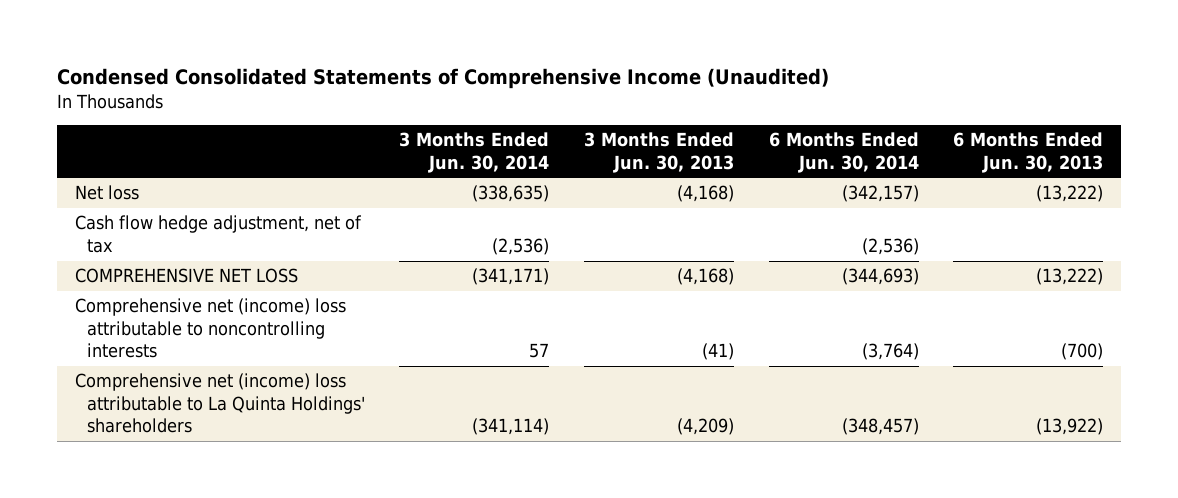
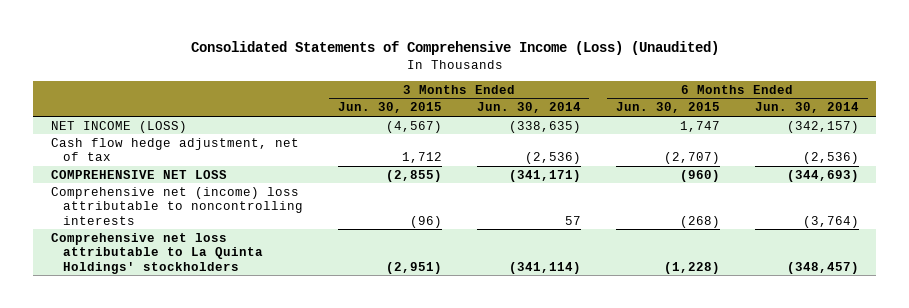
- Condensed Consolidated Statements of Comprehensive Income (Unaudited)
+ Consolidated Statements of Comprehensive Income (Loss) (Unaudited)
- | 3 Months Ended Jun. 30, 2014 | 3 Months Ended Jun. 30, 2013 | 6 Months Ended Jun. 30, 2014 | 6 Months Ended Jun. 30, 2013
+ | 3 Months Ended Jun. 30, 2015 | 3 Months Ended Jun. 30, 2014 | 6 Months Ended Jun. 30, 2015 | 6 Months Ended Jun. 30, 2014
- Net loss | (338,635) | (4,168) | (342,157) | (13,222)
+ NET INCOME (LOSS) | (4,567) | (338,635) | 1,747 | (342,157)
- Comprehensive net (income) loss attributable to La Quinta Holdings' shareholders | (341,114) | (4,209) | (348,457) | (13,922)
+ Comprehensive net loss attributable to La Quinta Holdings' stockholders | (2,951) | (341,114) | (1,228) | (348,457)

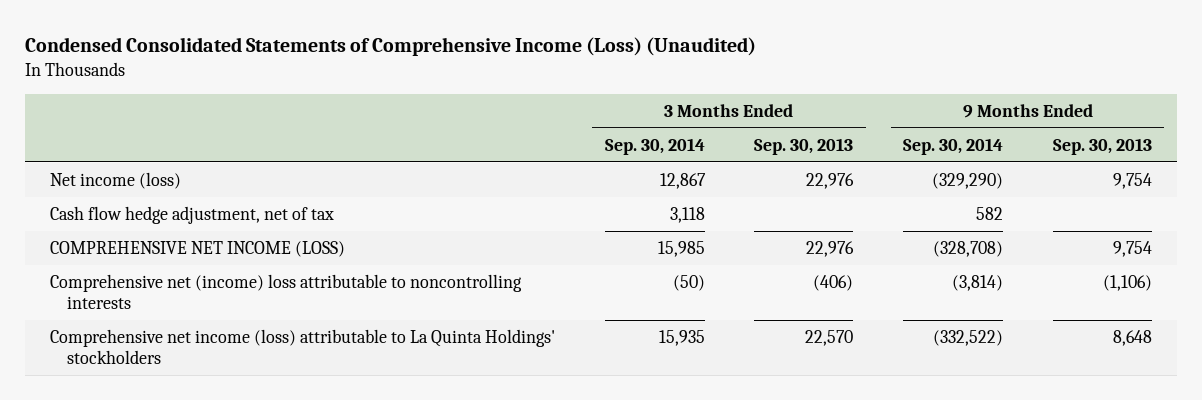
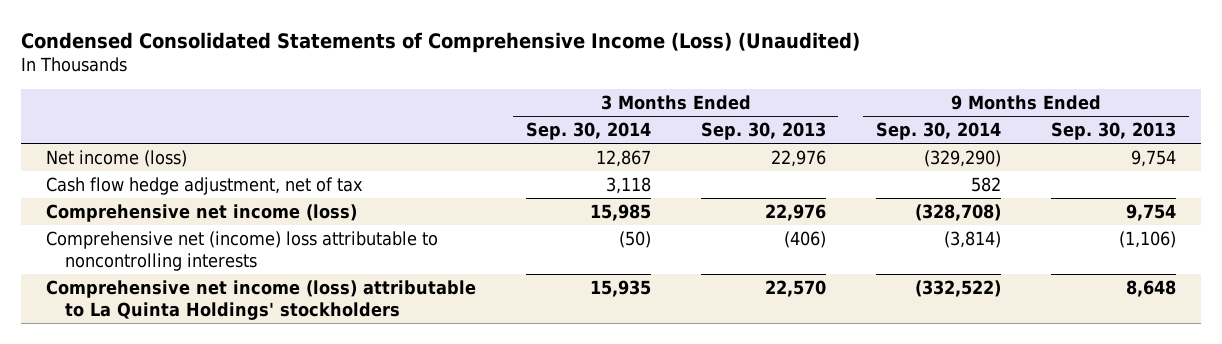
- COMPREHENSIVE NET INCOME (LOSS) | 15,985 | 22,976 | (328,708) | 9,754
+ Comprehensive net income (loss) | 15,985 | 22,976 | (328,708) | 9,754

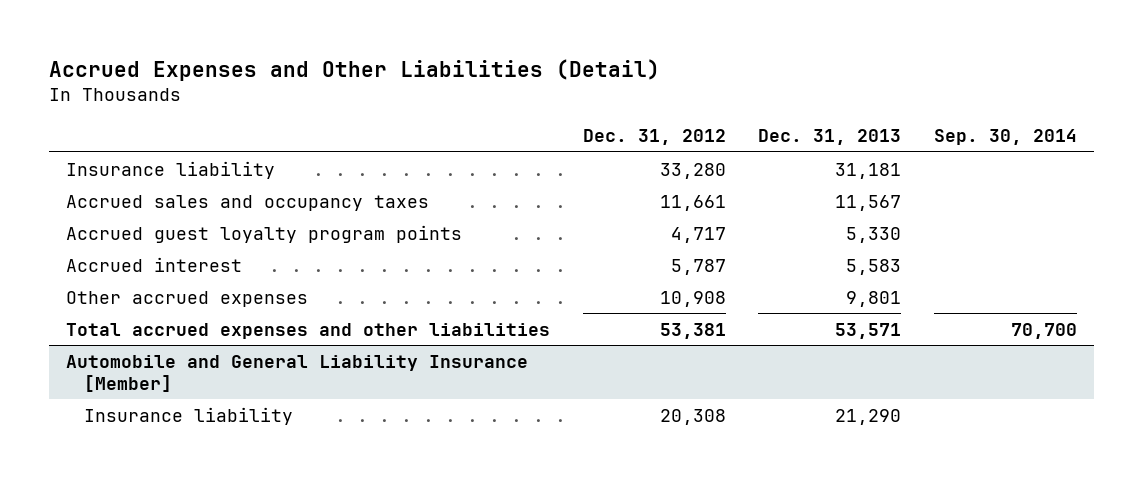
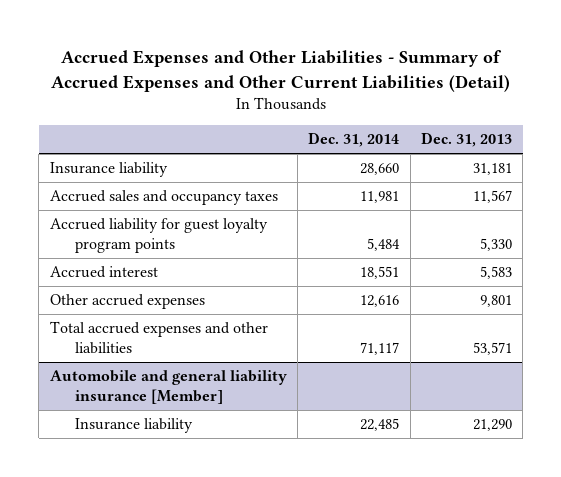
- Accrued Expenses and Other Liabilities (Detail)
+ Accrued Expenses and Other Liabilities - Summary of Accrued Expenses and Other Current Liabilities (Detail)
- | Dec. 31, 2012 | Dec. 31, 2013 | Sep. 30, 2014
+ | Dec. 31, 2014 | Dec. 31, 2013
- Accrued guest loyalty program points | 4,717 | 5,330 |
+ Accrued liability for guest loyalty program points | 5,484 | 5,330
- Automobile and General Liability Insurance [Member]
+ Automobile and general liability insurance [Member]

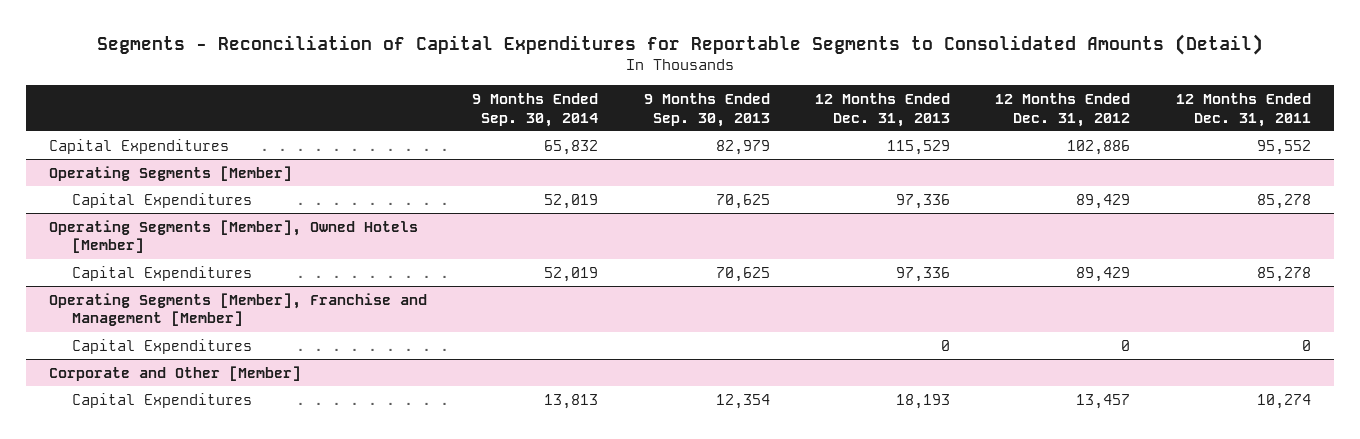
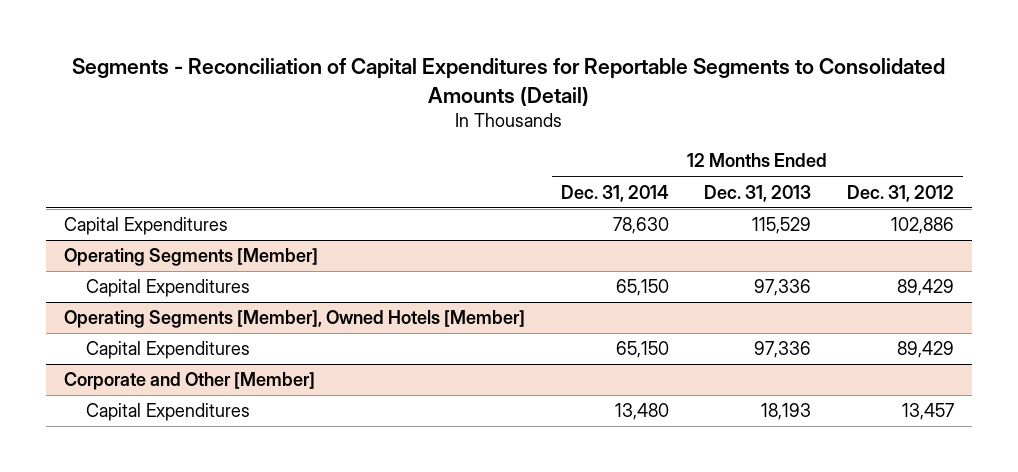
- | 9 Months Ended Sep. 30, 2014 | 9 Months Ended Sep. 30, 2013 | 12 Months Ended Dec. 31, 2013 | 12 Months Ended Dec. 31, 2012 | 12 Months Ended Dec. 31, 2011
+ | 12 Months Ended Dec. 31, 2014 | 12 Months Ended Dec. 31, 2013 | 12 Months Ended Dec. 31, 2012
- Operating Segments [Member], Franchise and Management [Member]
- Capital Expenditures | | | 0 | 0 | 0

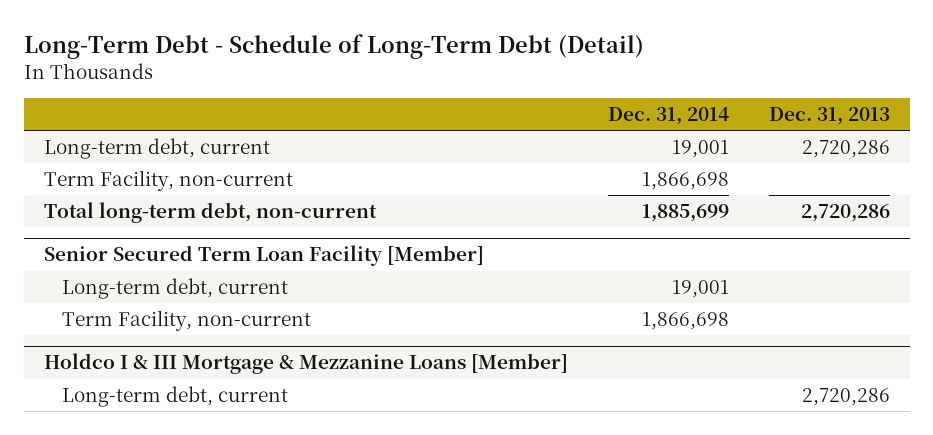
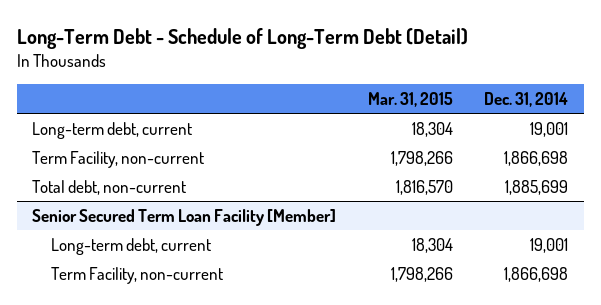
- | Dec. 31, 2014 | Dec. 31, 2013
+ | Mar. 31, 2015 | Dec. 31, 2014
- Total long-term debt, non-current | 1,885,699 | 2,720,286
+ Total debt, non-current | 1,816,570 | 1,885,699
- Holdco I & III Mortgage & Mezzanine Loans [Member]
- Long-term debt, current | | 2,720,286

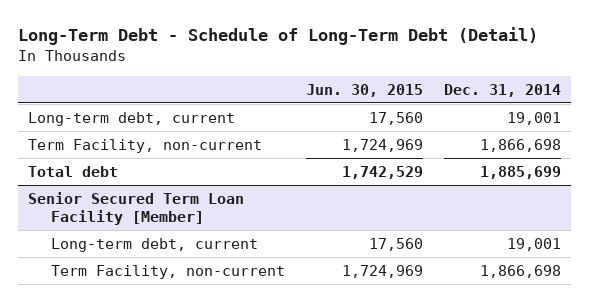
- | Mar. 31, 2015 | Dec. 31, 2014
+ | Jun. 30, 2015 | Dec. 31, 2014
- Total debt, non-current | 1,816,570 | 1,885,699
+ Total debt | 1,742,529 | 1,885,699

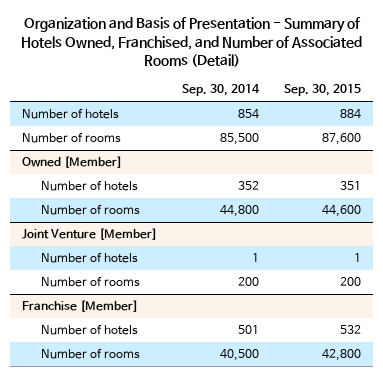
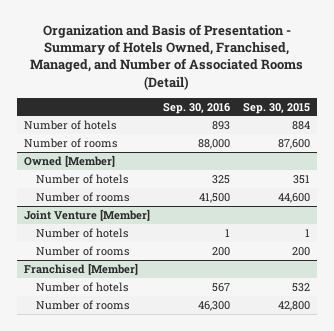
- Organization and Basis of Presentation - Summary of Hotels Owned, Franchised, and Number of Associated Rooms (Detail)
+ Organization and Basis of Presentation - Summary of Hotels Owned, Franchised, Managed, and Number of Associated Rooms (Detail)
- | Sep. 30, 2014 | Sep. 30, 2015
+ | Sep. 30, 2016 | Sep. 30, 2015
- Franchise [Member]
+ Franchised [Member]

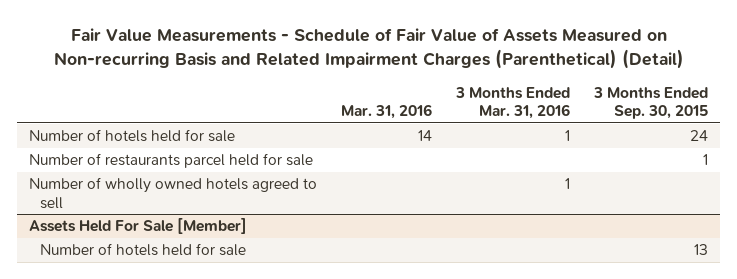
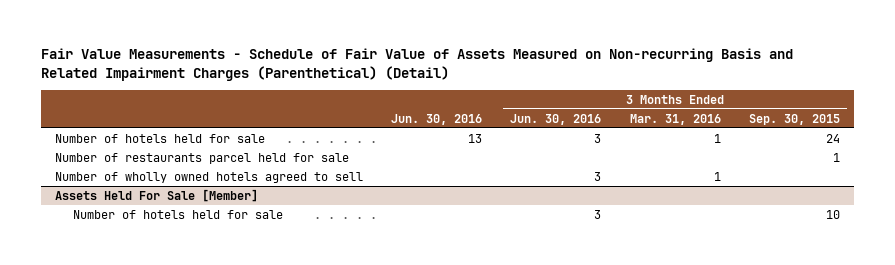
- | Mar. 31, 2016 | 3 Months Ended Mar. 31, 2016 | 3 Months Ended Sep. 30, 2015
+ | Jun. 30, 2016 | 3 Months Ended Jun. 30, 2016 | 3 Months Ended Mar. 31, 2016 | 3 Months Ended Sep. 30, 2015
@ Assets Held For Sale [Member]
- Number of hotels held for sale | | | 13
+ Number of hotels held for sale | | 3 | | 10

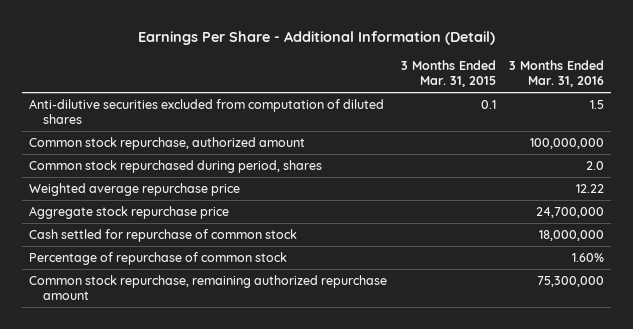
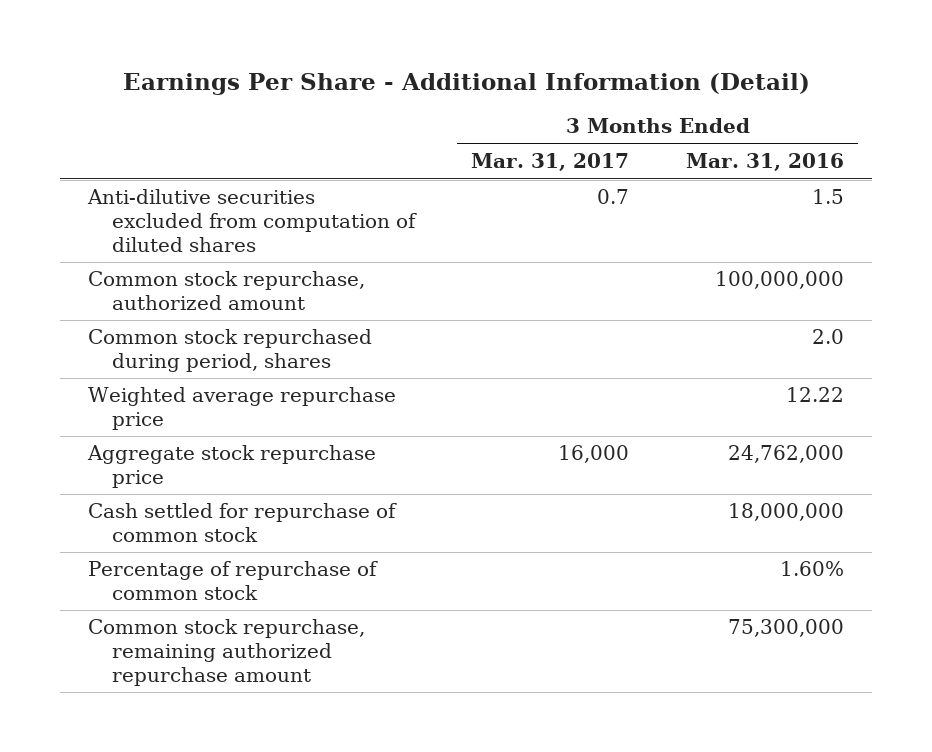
- | 3 Months Ended Mar. 31, 2015 | 3 Months Ended Mar. 31, 2016
+ | 3 Months Ended Mar. 31, 2017 | 3 Months Ended Mar. 31, 2016
- Aggregate stock repurchase price | | 24,700,000
+ Aggregate stock repurchase price | 16,000 | 24,762,000

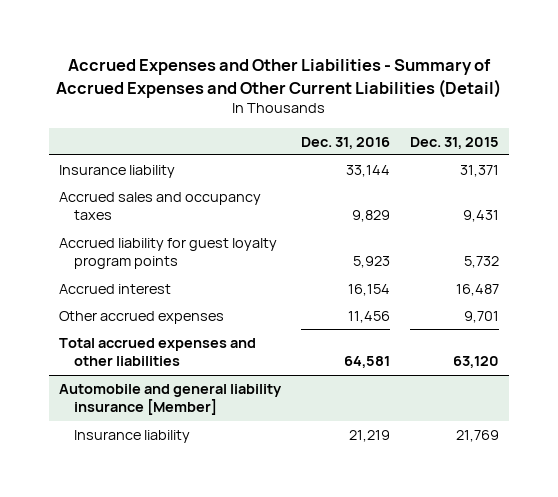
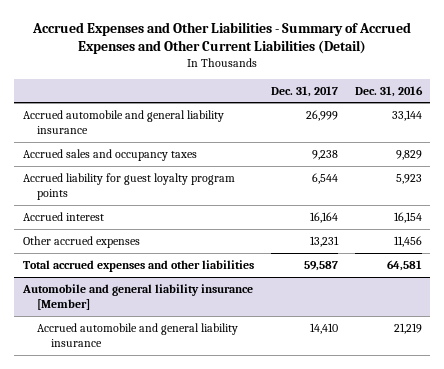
- | Dec. 31, 2016 | Dec. 31, 2015
+ | Dec. 31, 2017 | Dec. 31, 2016
- Insurance liability | 33,144 | 31,371
+ Accrued automobile and general liability insurance | 26,999 | 33,144
@ Automobile and general liability insurance [Member]
- Insurance liability | 21,219 | 21,769
+ Accrued automobile and general liability insurance | 14,410 | 21,219

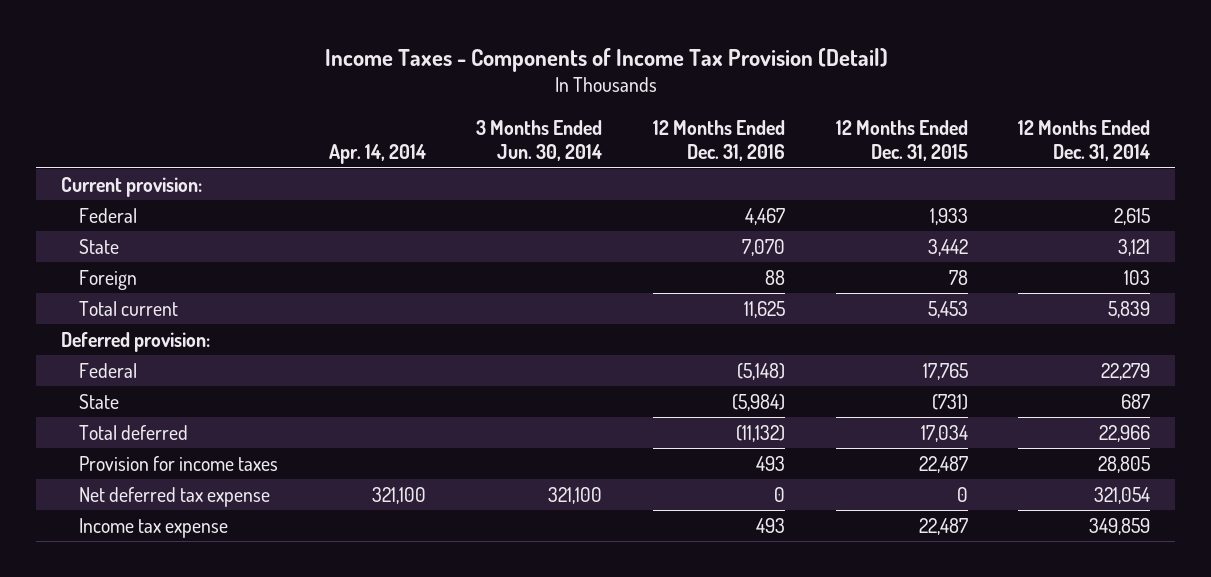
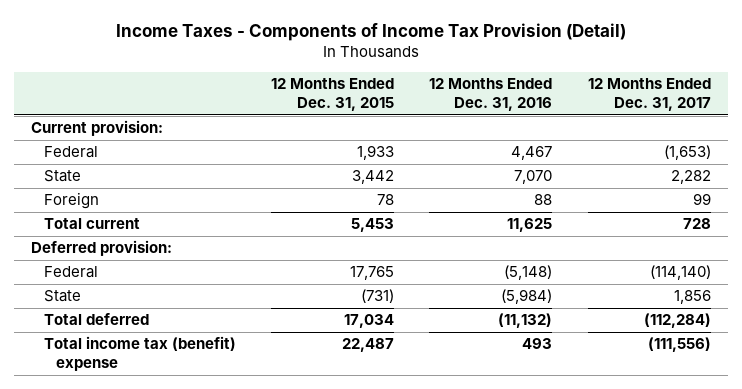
- | Apr. 14, 2014 | 3 Months Ended Jun. 30, 2014 | 12 Months Ended Dec. 31, 2016 | 12 Months Ended Dec. 31, 2015 | 12 Months Ended Dec. 31, 2014
+ | 12 Months Ended Dec. 31, 2015 | 12 Months Ended Dec. 31, 2016 | 12 Months Ended Dec. 31, 2017
- Provision for income taxes | | | 493 | 22,487 | 28,805
- Net deferred tax expense | 321,100 | 321,100 | 0 | 0 | 321,054
- Income tax expense | | | 493 | 22,487 | 349,859
+ Total income tax (benefit) expense | 22,487 | 493 | (111,556)

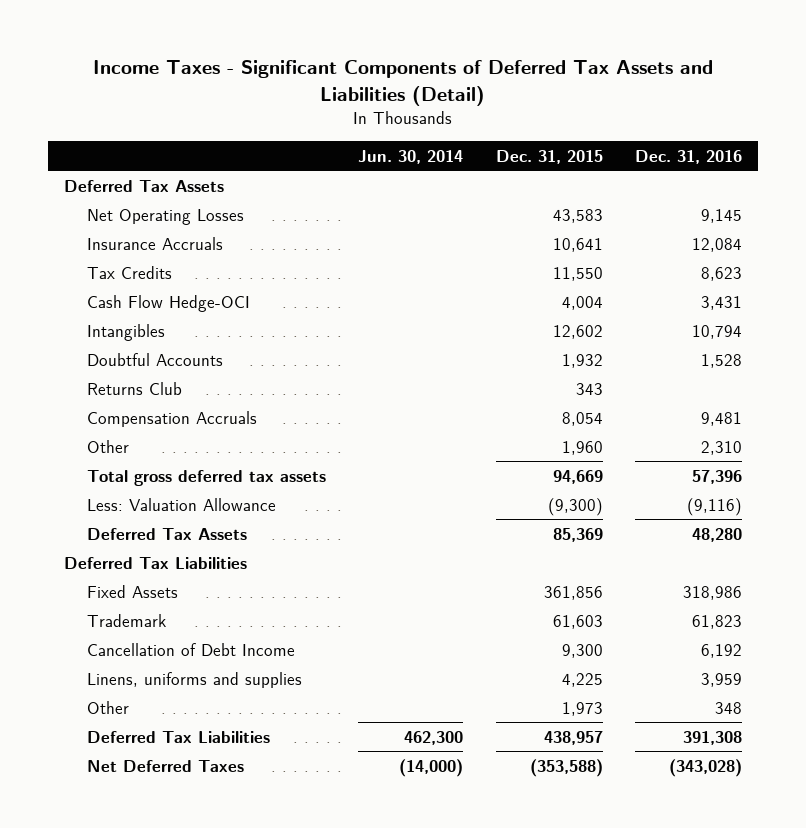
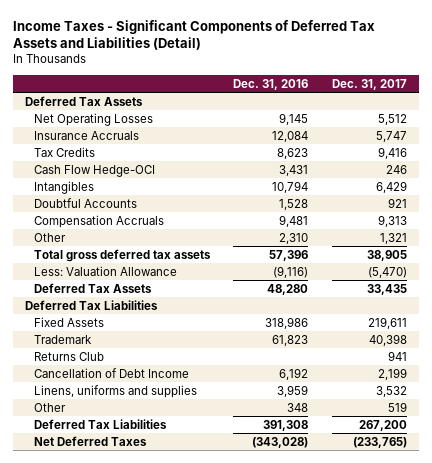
- | Jun. 30, 2014 | Dec. 31, 2015 | Dec. 31, 2016
+ | Dec. 31, 2016 | Dec. 31, 2017
moved down: Returns Club | | 941

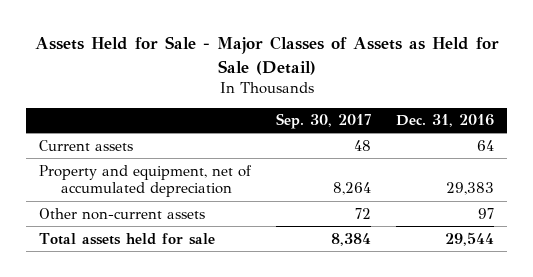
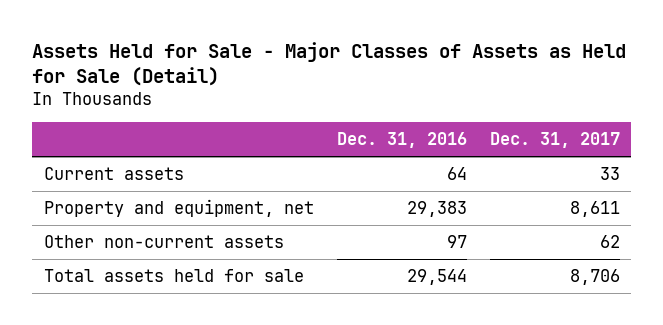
- | Sep. 30, 2017 | Dec. 31, 2016
+ | Dec. 31, 2016 | Dec. 31, 2017
- Property and equipment, net of accumulated depreciation | 8,264 | 29,383
+ Property and equipment, net | 29,383 | 8,611

